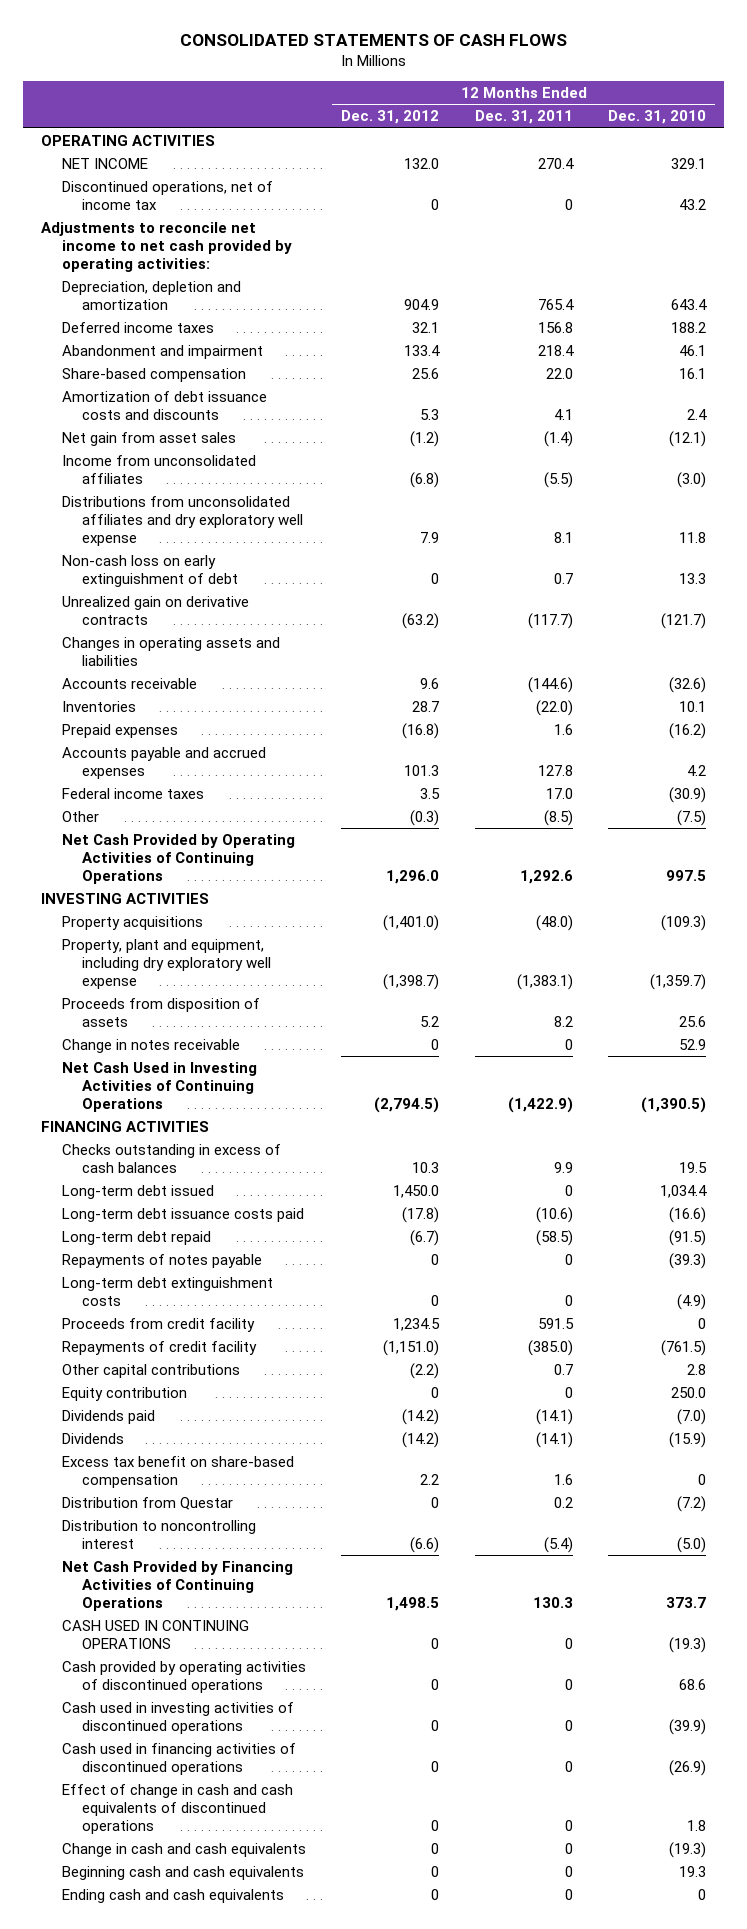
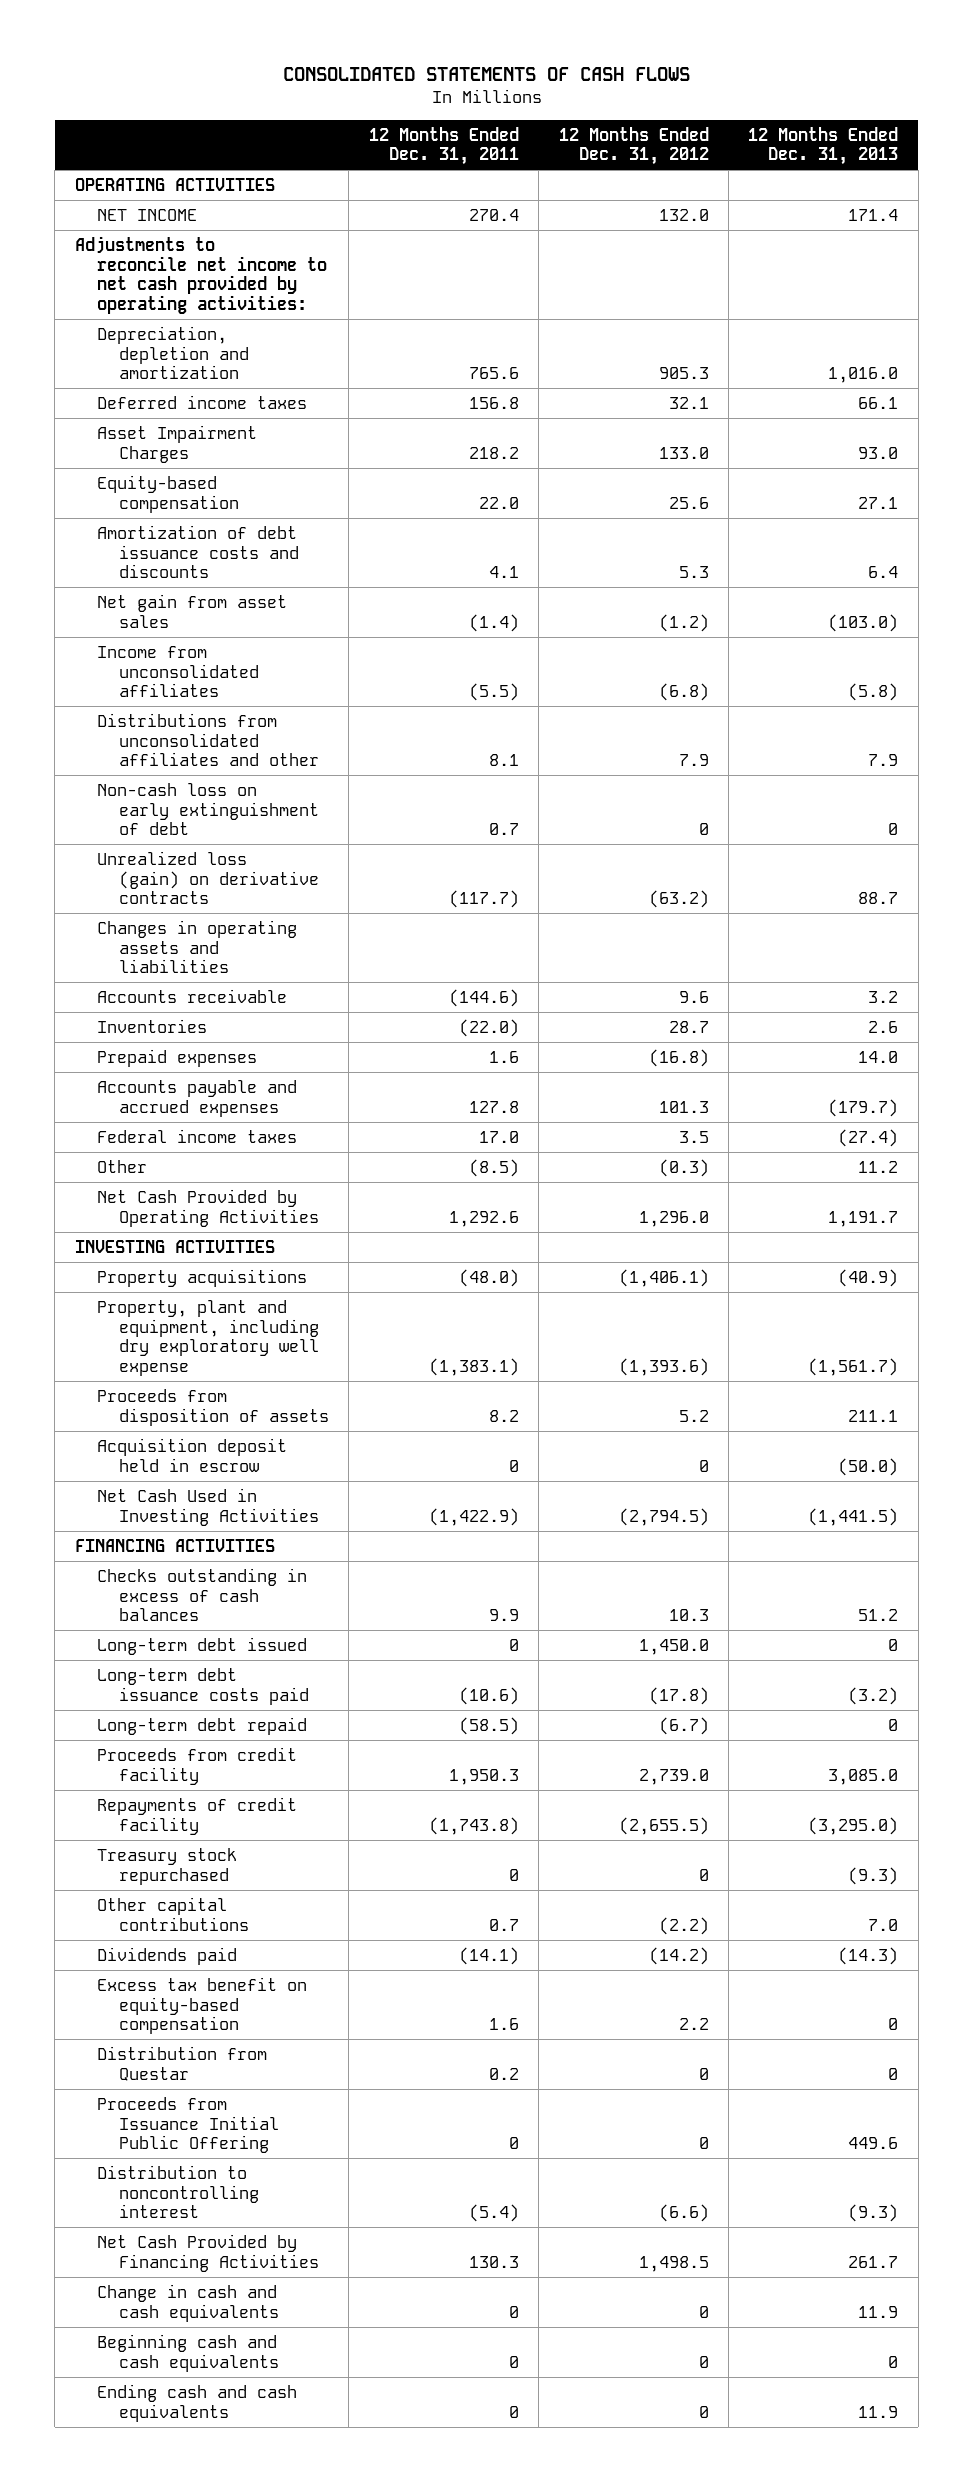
- | 12 Months Ended Dec. 31, 2012 | 12 Months Ended Dec. 31, 2011 | 12 Months Ended Dec. 31, 2010
+ | 12 Months Ended Dec. 31, 2011 | 12 Months Ended Dec. 31, 2012 | 12 Months Ended Dec. 31, 2013
- Discontinued operations, net of income tax | 0 | 0 | 43.2
- Depreciation, depletion and amortization | 904.9 | 765.4 | 643.4
+ Depreciation, depletion and amortization | 765.6 | 905.3 | 1,016.0
- Abandonment and impairment | 133.4 | 218.4 | 46.1
- Share-based compensation | 25.6 | 22.0 | 16.1
+ Asset Impairment Charges | 218.2 | 133.0 | 93.0
+ Equity-based compensation | 22.0 | 25.6 | 27.1
- Distributions from unconsolidated affiliates and dry exploratory well expense | 7.9 | 8.1 | 11.8
+ Distributions from unconsolidated affiliates and other | 8.1 | 7.9 | 7.9
- Unrealized gain on derivative contracts | (63.2) | (117.7) | (121.7)
+ Unrealized loss (gain) on derivative contracts | (117.7) | (63.2) | 88.7
- Net Cash Provided by Operating Activities of Continuing Operations | 1,296.0 | 1,292.6 | 997.5
+ Net Cash Provided by Operating Activities | 1,292.6 | 1,296.0 | 1,191.7
- Property acquisitions | (1,401.0) | (48.0) | (109.3)
- Property, plant and equipment, including dry exploratory well expense | (1,398.7) | (1,383.1) | (1,359.7)
+ Property acquisitions | (48.0) | (1,406.1) | (40.9)
+ Property, plant and equipment, including dry exploratory well expense | (1,383.1) | (1,393.6) | (1,561.7)
- Change in notes receivable | 0 | 0 | 52.9
- Net Cash Used in Investing Activities of Continuing Operations | (2,794.5) | (1,422.9) | (1,390.5)
+ Acquisition deposit held in escrow | 0 | 0 | (50.0)
+ Net Cash Used in Investing Activities | (1,422.9) | (2,794.5) | (1,441.5)
- Repayments of notes payable | 0 | 0 | (39.3)
- Long-term debt extinguishment costs | 0 | 0 | (4.9)
- Proceeds from credit facility | 1,234.5 | 591.5 | 0
- Repayments of credit facility | (1,151.0) | (385.0) | (761.5)
+ Proceeds from credit facility | 1,950.3 | 2,739.0 | 3,085.0
+ Repayments of credit facility | (1,743.8) | (2,655.5) | (3,295.0)
+ Treasury stock repurchased | 0 | 0 | (9.3)
- Equity contribution | 0 | 0 | 250.0
- Dividends | (14.2) | (14.1) | (15.9)
- Excess tax benefit on share-based compensation | 2.2 | 1.6 | 0
+ Excess tax benefit on equity-based compensation | 1.6 | 2.2 | 0
+ Proceeds from Issuance Initial Public Offering | 0 | 0 | 449.6
- Net Cash Provided by Financing Activities of Continuing Operations | 1,498.5 | 130.3 | 373.7
- CASH USED IN CONTINUING OPERATIONS | 0 | 0 | (19.3)
- Cash provided by operating activities of discontinued operations | 0 | 0 | 68.6
- Cash used in investing activities of discontinued operations | 0 | 0 | (39.9)
- Cash used in financing activities of discontinued operations | 0 | 0 | (26.9)
- Effect of change in cash and cash equivalents of discontinued operations | 0 | 0 | 1.8
+ Net Cash Provided by Financing Activities | 130.3 | 1,498.5 | 261.7

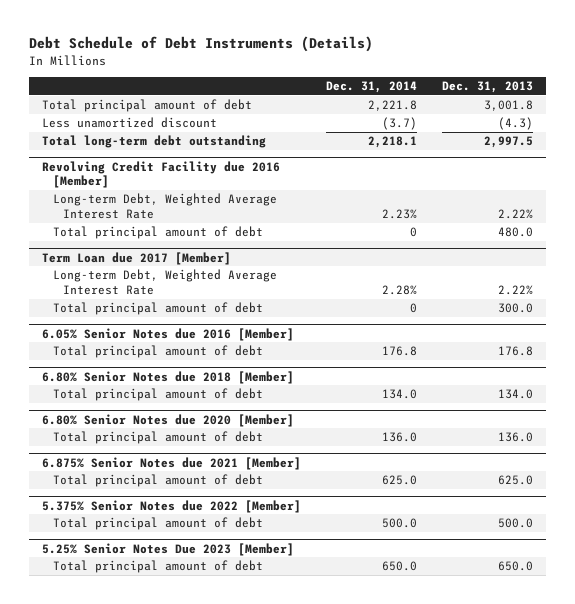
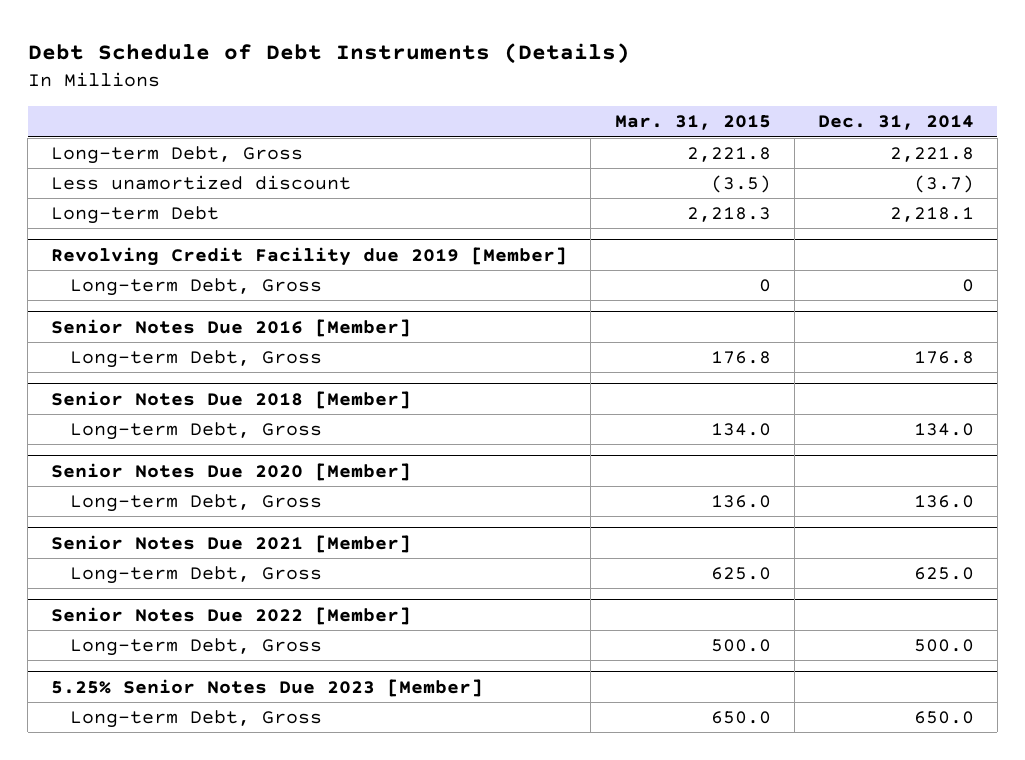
- | Dec. 31, 2014 | Dec. 31, 2013
+ | Mar. 31, 2015 | Dec. 31, 2014
- Total principal amount of debt | 2,221.8 | 3,001.8
+ Long-term Debt, Gross | 2,221.8 | 2,221.8
- Total long-term debt outstanding | 2,218.1 | 2,997.5
- Revolving Credit Facility due 2016 [Member]
- Long-term Debt, Weighted Average Interest Rate | 2.23% | 2.22%
- Total principal amount of debt | 0 | 480.0
- Term Loan due 2017 [Member]
- Long-term Debt, Weighted Average Interest Rate | 2.28% | 2.22%
- Total principal amount of debt | 0 | 300.0
- 6.05% Senior Notes due 2016 [Member]
- Total principal amount of debt | 176.8 | 176.8
- 6.80% Senior Notes due 2018 [Member]
- Total principal amount of debt | 134.0 | 134.0
- 6.80% Senior Notes due 2020 [Member]
- Total principal amount of debt | 136.0 | 136.0
- 6.875% Senior Notes due 2021 [Member]
- Total principal amount of debt | 625.0 | 625.0
- 5.375% Senior Notes due 2022 [Member]
- Total principal amount of debt | 500.0 | 500.0
+ Long-term Debt | 2,218.3 | 2,218.1
+ Revolving Credit Facility due 2019 [Member]
+ Long-term Debt, Gross | 0 | 0
+ Senior Notes Due 2016 [Member]
+ Long-term Debt, Gross | 176.8 | 176.8
+ Senior Notes Due 2018 [Member]
+ Long-term Debt, Gross | 134.0 | 134.0
+ Senior Notes Due 2020 [Member]
+ Long-term Debt, Gross | 136.0 | 136.0
+ Senior Notes Due 2021 [Member]
+ Long-term Debt, Gross | 625.0 | 625.0
+ Senior Notes Due 2022 [Member]
+ Long-term Debt, Gross | 500.0 | 500.0
@ 5.25% Senior Notes Due 2023 [Member]
- Total principal amount of debt | 650.0 | 650.0
+ Long-term Debt, Gross | 650.0 | 650.0

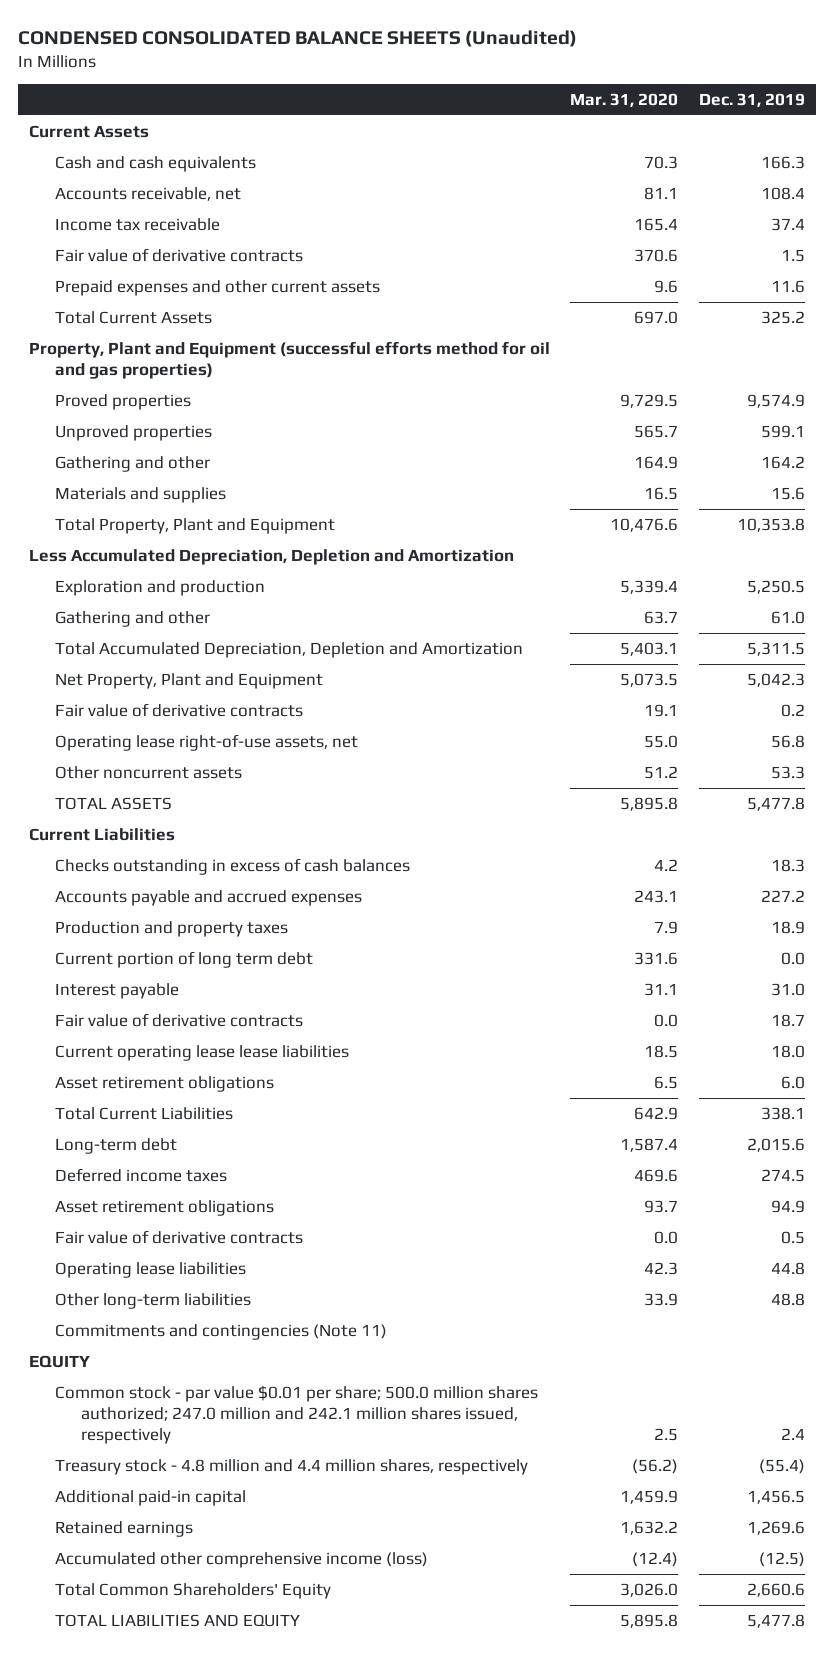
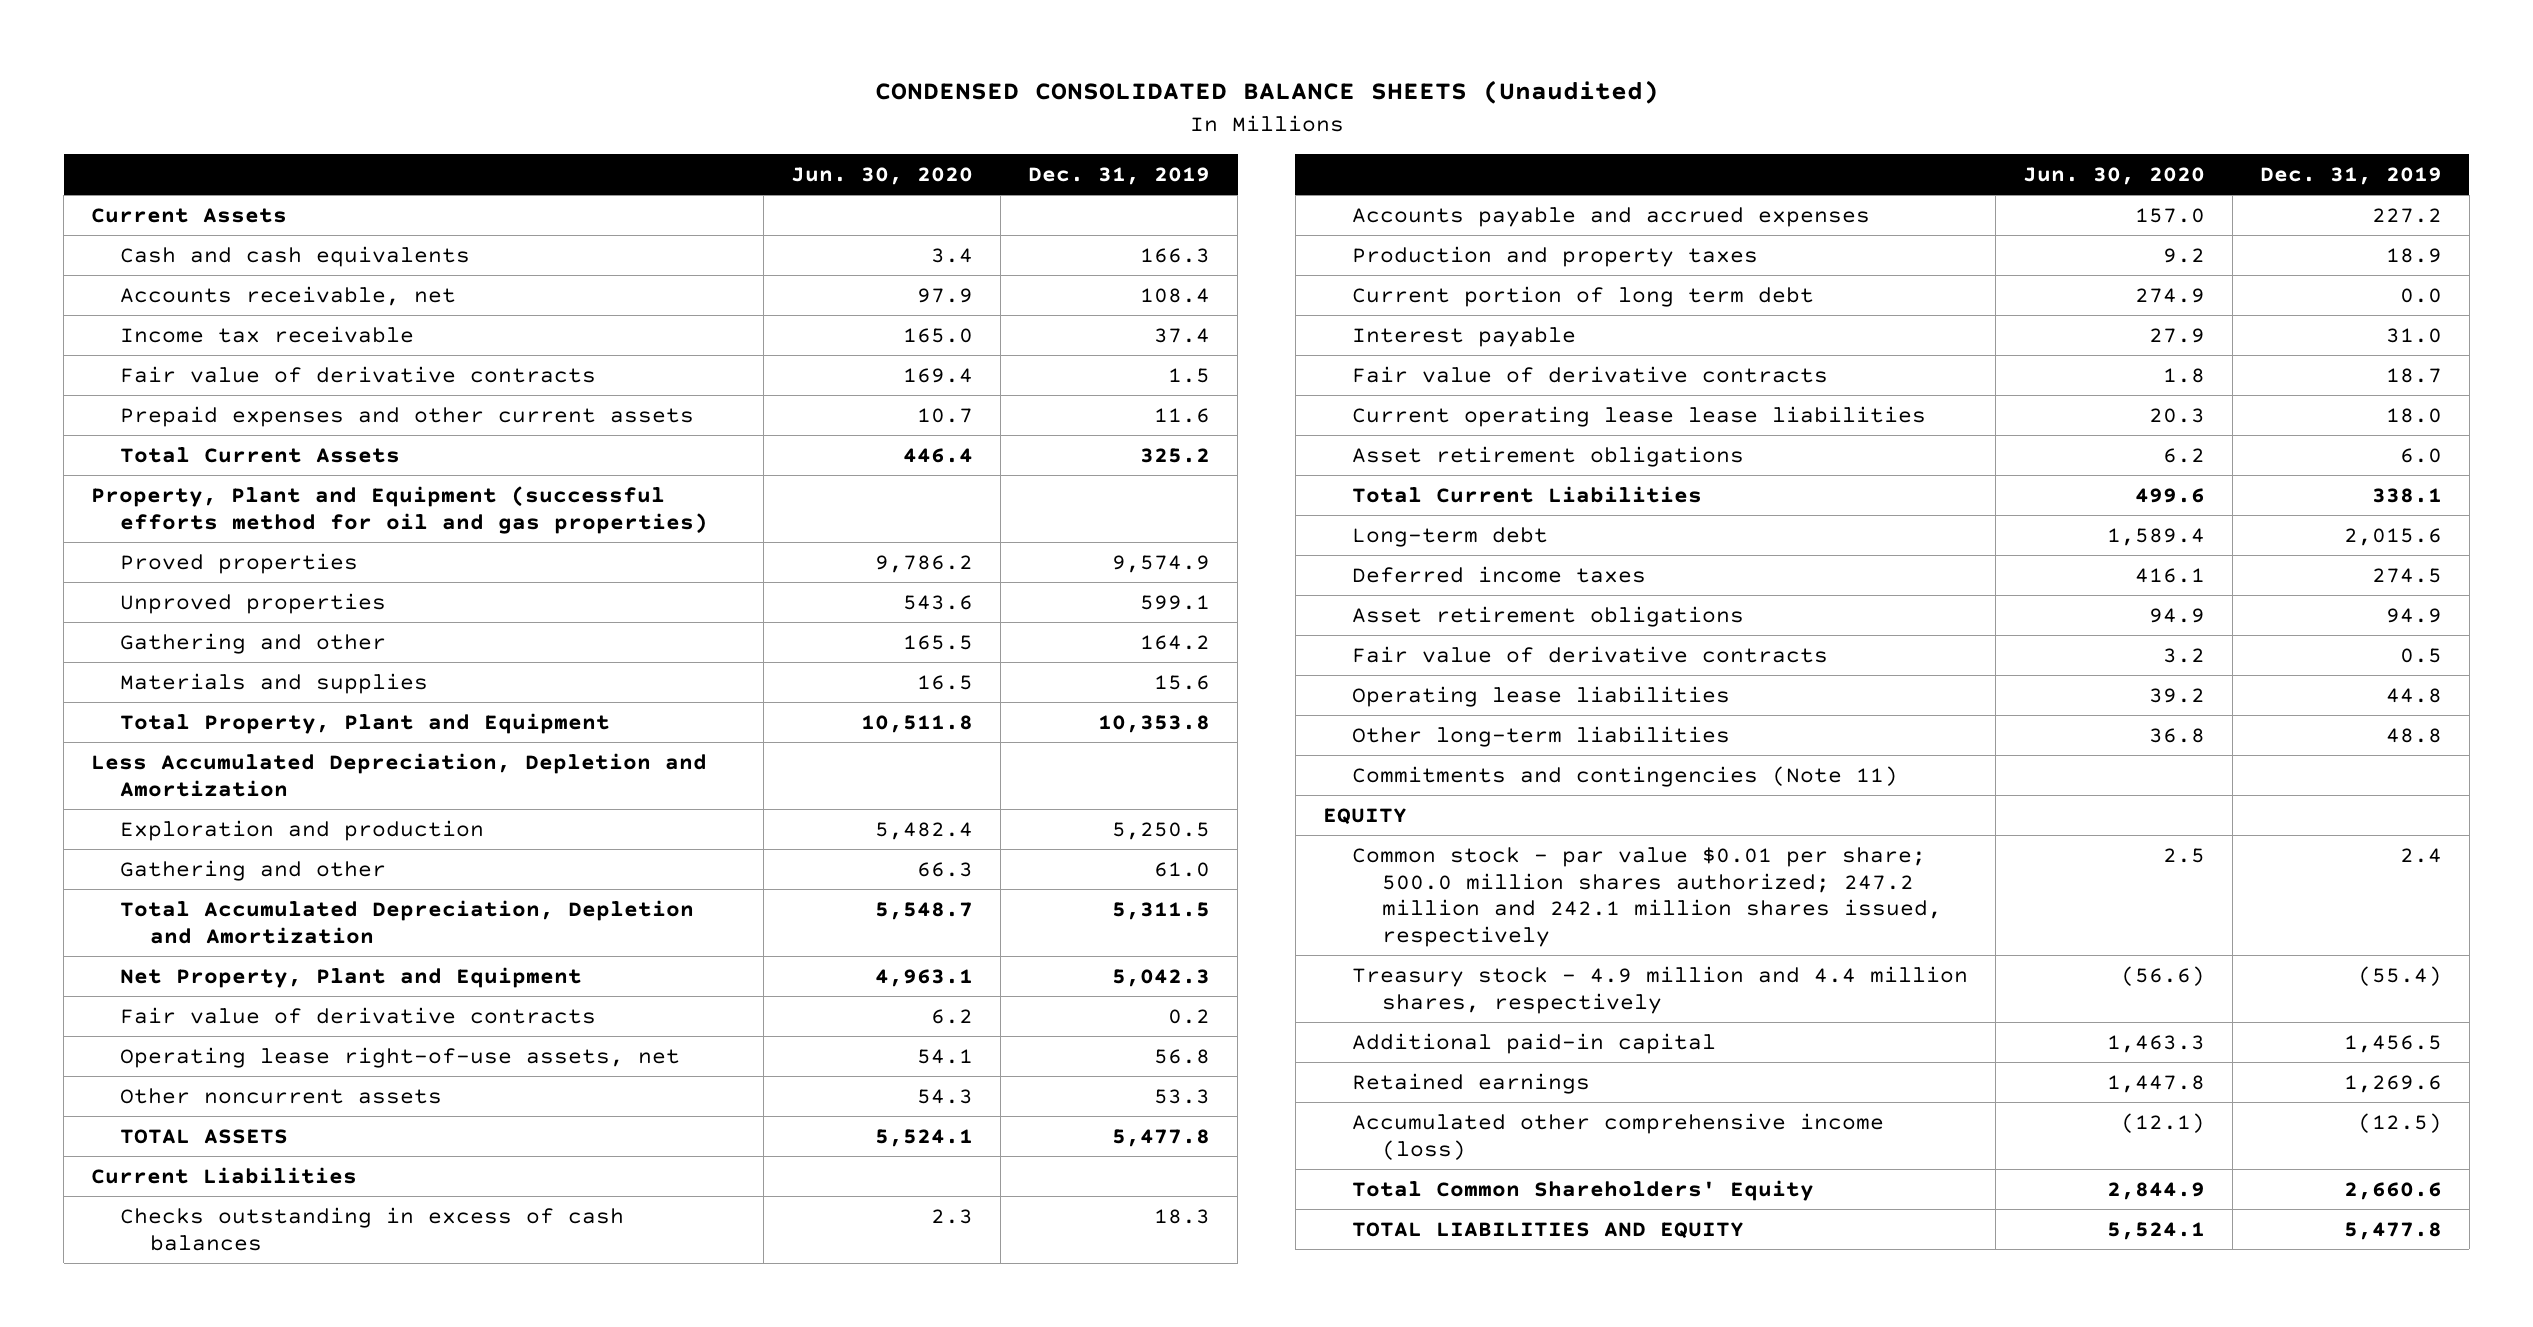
- | Mar. 31, 2020 | Dec. 31, 2019
+ | Jun. 30, 2020 | Dec. 31, 2019
- Common stock - par value $0.01 per share; 500.0 million shares authorized; 247.0 million and 242.1 million shares issued, respectively | 2.5 | 2.4
- Treasury stock - 4.8 million and 4.4 million shares, respectively | (56.2) | (55.4)
+ Common stock - par value $0.01 per share; 500.0 million shares authorized; 247.2 million and 242.1 million shares issued, respectively | 2.5 | 2.4
+ Treasury stock - 4.9 million and 4.4 million shares, respectively | (56.6) | (55.4)

